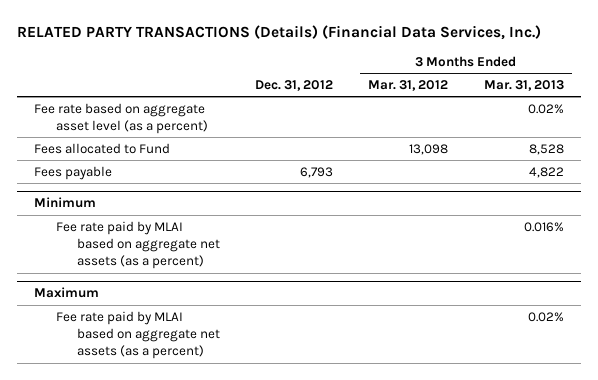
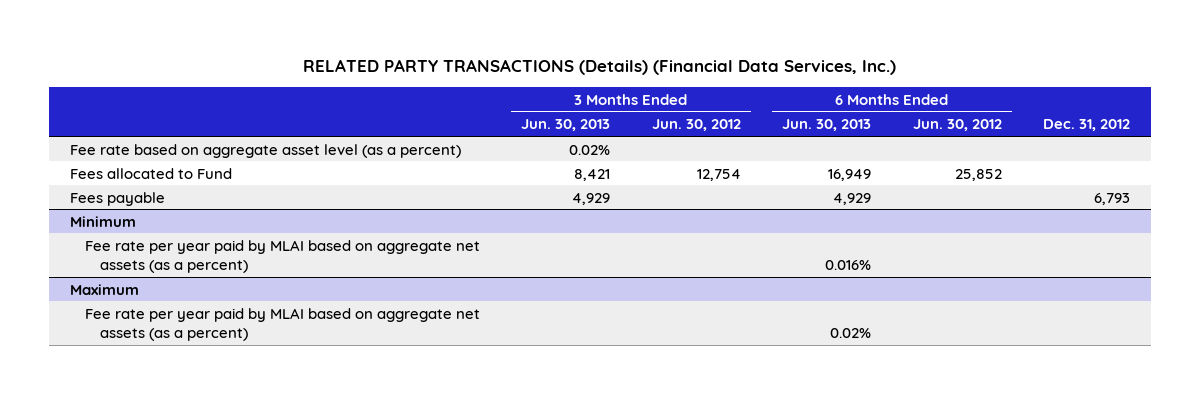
- | Dec. 31, 2012 | 3 Months Ended Mar. 31, 2012 | 3 Months Ended Mar. 31, 2013
+ | 3 Months Ended Jun. 30, 2013 | 3 Months Ended Jun. 30, 2012 | 6 Months Ended Jun. 30, 2013 | 6 Months Ended Jun. 30, 2012 | Dec. 31, 2012
@ Minimum
- Fee rate paid by MLAI based on aggregate net assets (as a percent) | | | 0.016%
+ Fee rate per year paid by MLAI based on aggregate net assets (as a percent) | | | 0.016% | |
@ Maximum
- Fee rate paid by MLAI based on aggregate net assets (as a percent) | | | 0.02%
+ Fee rate per year paid by MLAI based on aggregate net assets (as a percent) | | | 0.02% | |

